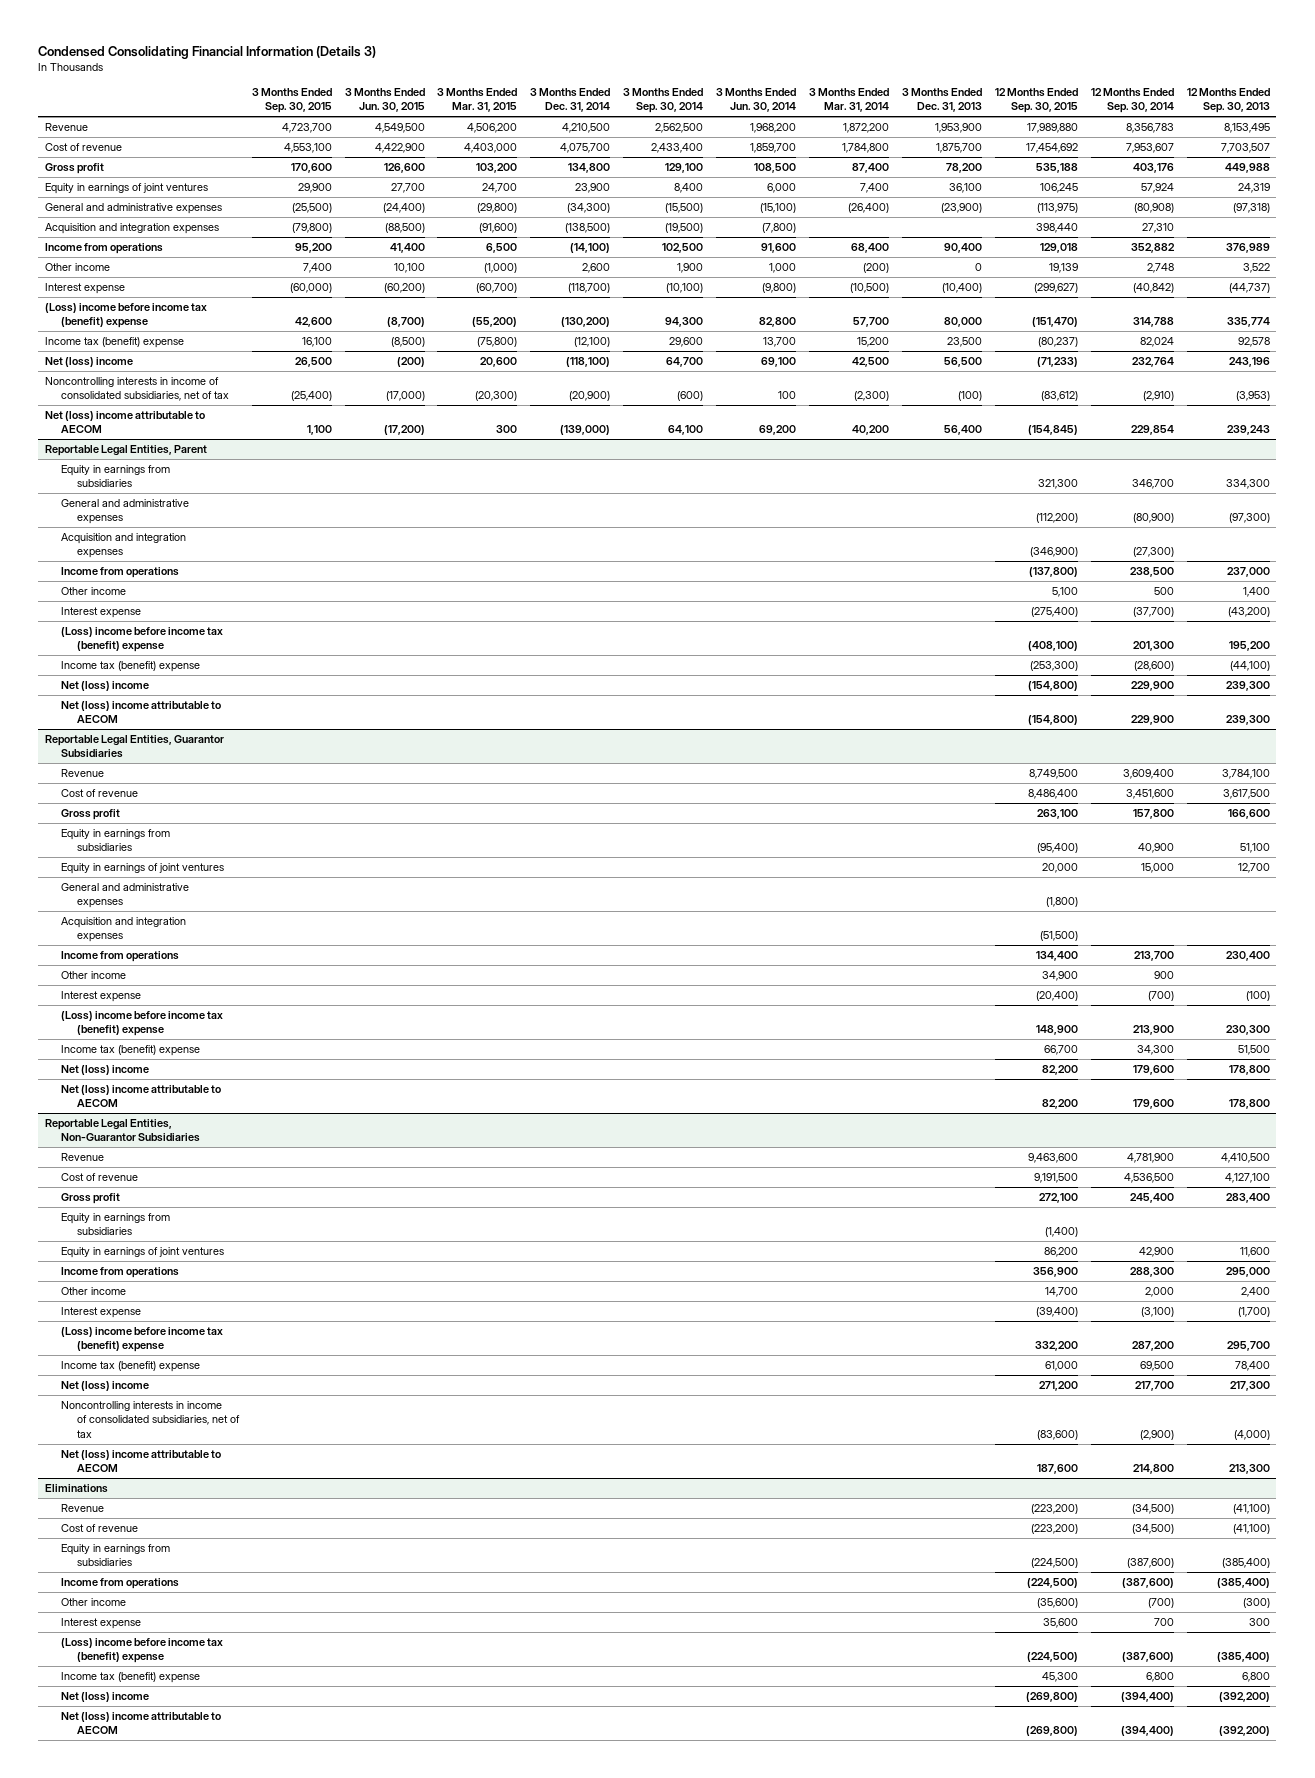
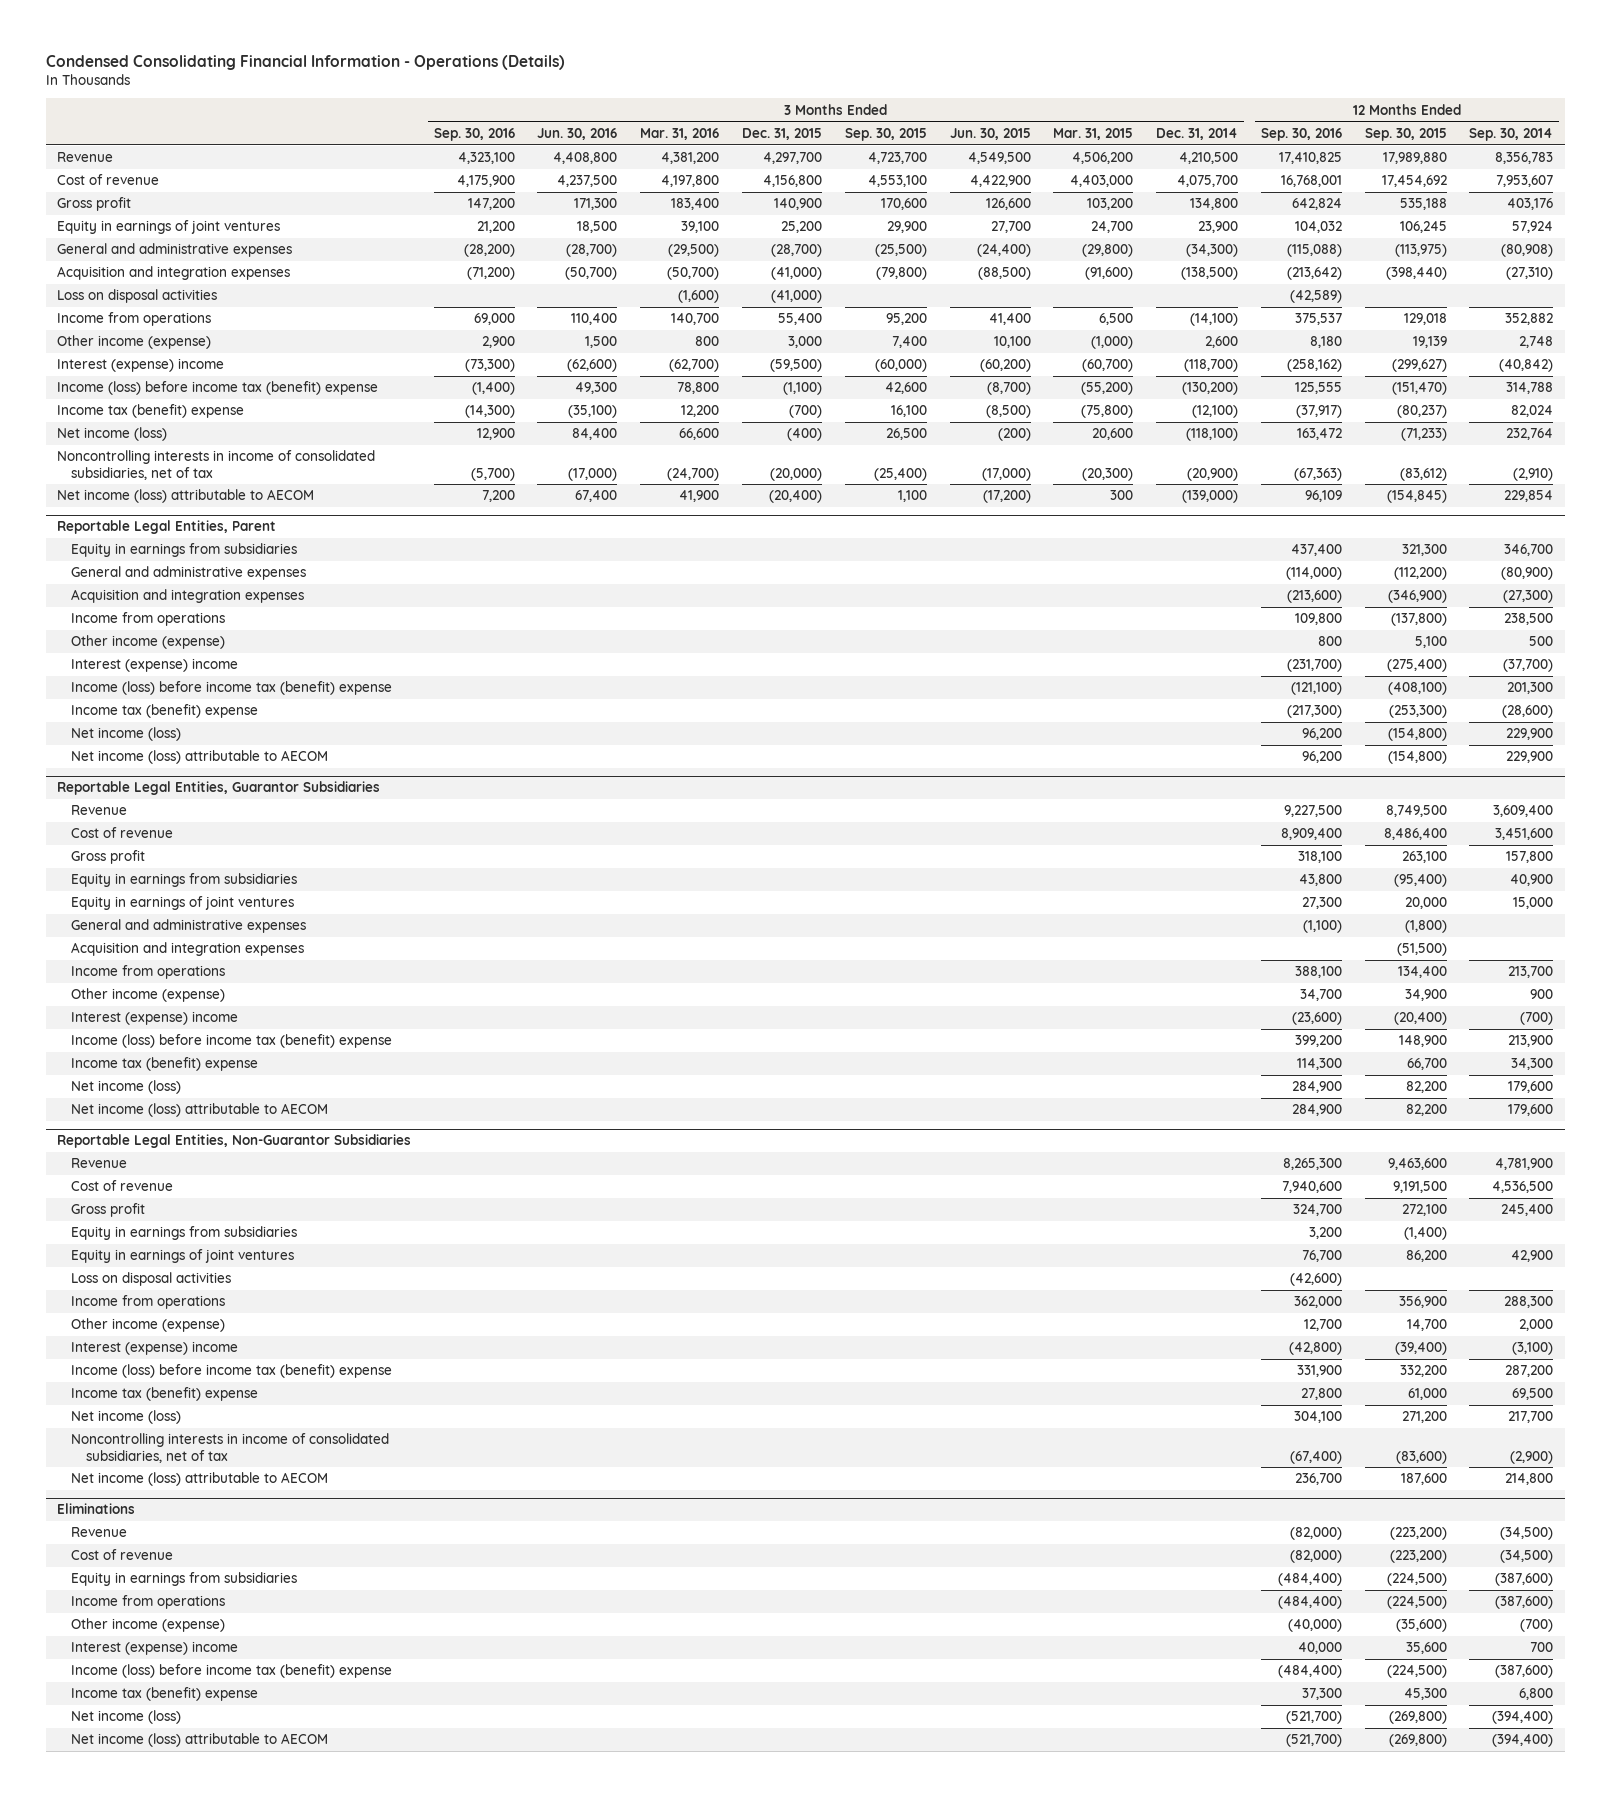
- Condensed Consolidating Financial Information (Details 3)
+ Condensed Consolidating Financial Information - Operations (Details)
- | 3 Months Ended Sep. 30, 2015 | 3 Months Ended Jun. 30, 2015 | 3 Months Ended Mar. 31, 2015 | 3 Months Ended Dec. 31, 2014 | 3 Months Ended Sep. 30, 2014 | 3 Months Ended Jun. 30, 2014 | 3 Months Ended Mar. 31, 2014 | 3 Months Ended Dec. 31, 2013 | 12 Months Ended Sep. 30, 2015 | 12 Months Ended Sep. 30, 2014 | 12 Months Ended Sep. 30, 2013
+ | 3 Months Ended Sep. 30, 2016 | 3 Months Ended Jun. 30, 2016 | 3 Months Ended Mar. 31, 2016 | 3 Months Ended Dec. 31, 2015 | 3 Months Ended Sep. 30, 2015 | 3 Months Ended Jun. 30, 2015 | 3 Months Ended Mar. 31, 2015 | 3 Months Ended Dec. 31, 2014 | 12 Months Ended Sep. 30, 2016 | 12 Months Ended Sep. 30, 2015 | 12 Months Ended Sep. 30, 2014
- Acquisition and integration expenses | (79,800) | (88,500) | (91,600) | (138,500) | (19,500) | (7,800) | | | 398,440 | 27,310 |
+ Acquisition and integration expenses | (71,200) | (50,700) | (50,700) | (41,000) | (79,800) | (88,500) | (91,600) | (138,500) | (213,642) | (398,440) | (27,310)
+ Loss on disposal activities | | | (1,600) | (41,000) | | | | | (42,589) | |
- Other income | 7,400 | 10,100 | (1,000) | 2,600 | 1,900 | 1,000 | (200) | 0 | 19,139 | 2,748 | 3,522
- Interest expense | (60,000) | (60,200) | (60,700) | (118,700) | (10,100) | (9,800) | (10,500) | (10,400) | (299,627) | (40,842) | (44,737)
- (Loss) income before income tax (benefit) expense | 42,600 | (8,700) | (55,200) | (130,200) | 94,300 | 82,800 | 57,700 | 80,000 | (151,470) | 314,788 | 335,774
+ Other income (expense) | 2,900 | 1,500 | 800 | 3,000 | 7,400 | 10,100 | (1,000) | 2,600 | 8,180 | 19,139 | 2,748
+ Interest (expense) income | (73,300) | (62,600) | (62,700) | (59,500) | (60,000) | (60,200) | (60,700) | (118,700) | (258,162) | (299,627) | (40,842)
+ Income (loss) before income tax (benefit) expense | (1,400) | 49,300 | 78,800 | (1,100) | 42,600 | (8,700) | (55,200) | (130,200) | 125,555 | (151,470) | 314,788
- Net (loss) income | 26,500 | (200) | 20,600 | (118,100) | 64,700 | 69,100 | 42,500 | 56,500 | (71,233) | 232,764 | 243,196
+ Net income (loss) | 12,900 | 84,400 | 66,600 | (400) | 26,500 | (200) | 20,600 | (118,100) | 163,472 | (71,233) | 232,764
- Net (loss) income attributable to AECOM | 1,100 | (17,200) | 300 | (139,000) | 64,100 | 69,200 | 40,200 | 56,400 | (154,845) | 229,854 | 239,243
+ Net income (loss) attributable to AECOM | 7,200 | 67,400 | 41,900 | (20,400) | 1,100 | (17,200) | 300 | (139,000) | 96,109 | (154,845) | 229,854
@ Reportable Legal Entities, Parent
- Other income | | | | | | | | | 5,100 | 500 | 1,400
- Interest expense | | | | | | | | | (275,400) | (37,700) | (43,200)
- (Loss) income before income tax (benefit) expense | | | | | | | | | (408,100) | 201,300 | 195,200
+ Other income (expense) | | | | | | | | | 800 | 5,100 | 500
+ Interest (expense) income | | | | | | | | | (231,700) | (275,400) | (37,700)
+ Income (loss) before income tax (benefit) expense | | | | | | | | | (121,100) | (408,100) | 201,300
- Net (loss) income | | | | | | | | | (154,800) | 229,900 | 239,300
- Net (loss) income attributable to AECOM | | | | | | | | | (154,800) | 229,900 | 239,300
+ Net income (loss) | | | | | | | | | 96,200 | (154,800) | 229,900
+ Net income (loss) attributable to AECOM | | | | | | | | | 96,200 | (154,800) | 229,900
@ Reportable Legal Entities, Guarantor Subsidiaries
- Other income | | | | | | | | | 34,900 | 900 |
- Interest expense | | | | | | | | | (20,400) | (700) | (100)
- (Loss) income before income tax (benefit) expense | | | | | | | | | 148,900 | 213,900 | 230,300
+ Other income (expense) | | | | | | | | | 34,700 | 34,900 | 900
+ Interest (expense) income | | | | | | | | | (23,600) | (20,400) | (700)
+ Income (loss) before income tax (benefit) expense | | | | | | | | | 399,200 | 148,900 | 213,900
- Net (loss) income | | | | | | | | | 82,200 | 179,600 | 178,800
- Net (loss) income attributable to AECOM | | | | | | | | | 82,200 | 179,600 | 178,800
+ Net income (loss) | | | | | | | | | 284,900 | 82,200 | 179,600
+ Net income (loss) attributable to AECOM | | | | | | | | | 284,900 | 82,200 | 179,600
@ Reportable Legal Entities, Non-Guarantor Subsidiaries
+ Loss on disposal activities | | | | | | | | | (42,600) | |
- Other income | | | | | | | | | 14,700 | 2,000 | 2,400
- Interest expense | | | | | | | | | (39,400) | (3,100) | (1,700)
- (Loss) income before income tax (benefit) expense | | | | | | | | | 332,200 | 287,200 | 295,700
+ Other income (expense) | | | | | | | | | 12,700 | 14,700 | 2,000
+ Interest (expense) income | | | | | | | | | (42,800) | (39,400) | (3,100)
+ Income (loss) before income tax (benefit) expense | | | | | | | | | 331,900 | 332,200 | 287,200
- Net (loss) income | | | | | | | | | 271,200 | 217,700 | 217,300
+ Net income (loss) | | | | | | | | | 304,100 | 271,200 | 217,700
- Net (loss) income attributable to AECOM | | | | | | | | | 187,600 | 214,800 | 213,300
+ Net income (loss) attributable to AECOM | | | | | | | | | 236,700 | 187,600 | 214,800
@ Eliminations
- Other income | | | | | | | | | (35,600) | (700) | (300)
- Interest expense | | | | | | | | | 35,600 | 700 | 300
- (Loss) income before income tax (benefit) expense | | | | | | | | | (224,500) | (387,600) | (385,400)
+ Other income (expense) | | | | | | | | | (40,000) | (35,600) | (700)
+ Interest (expense) income | | | | | | | | | 40,000 | 35,600 | 700
+ Income (loss) before income tax (benefit) expense | | | | | | | | | (484,400) | (224,500) | (387,600)
- Net (loss) income | | | | | | | | | (269,800) | (394,400) | (392,200)
- Net (loss) income attributable to AECOM | | | | | | | | | (269,800) | (394,400) | (392,200)
+ Net income (loss) | | | | | | | | | (521,700) | (269,800) | (394,400)
+ Net income (loss) attributable to AECOM | | | | | | | | | (521,700) | (269,800) | (394,400)

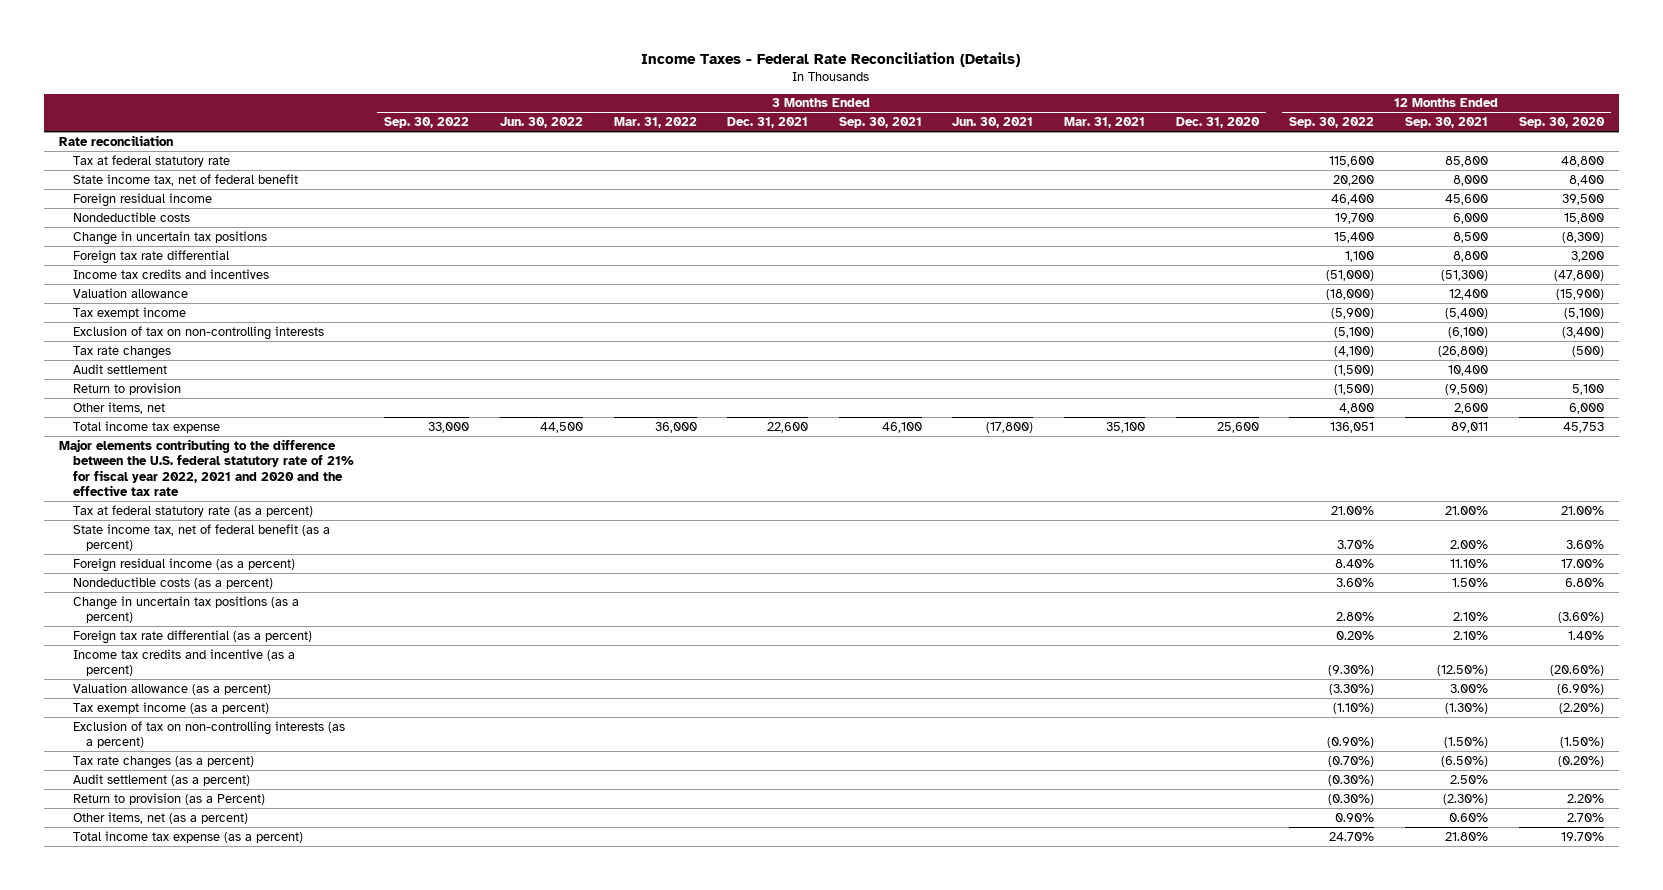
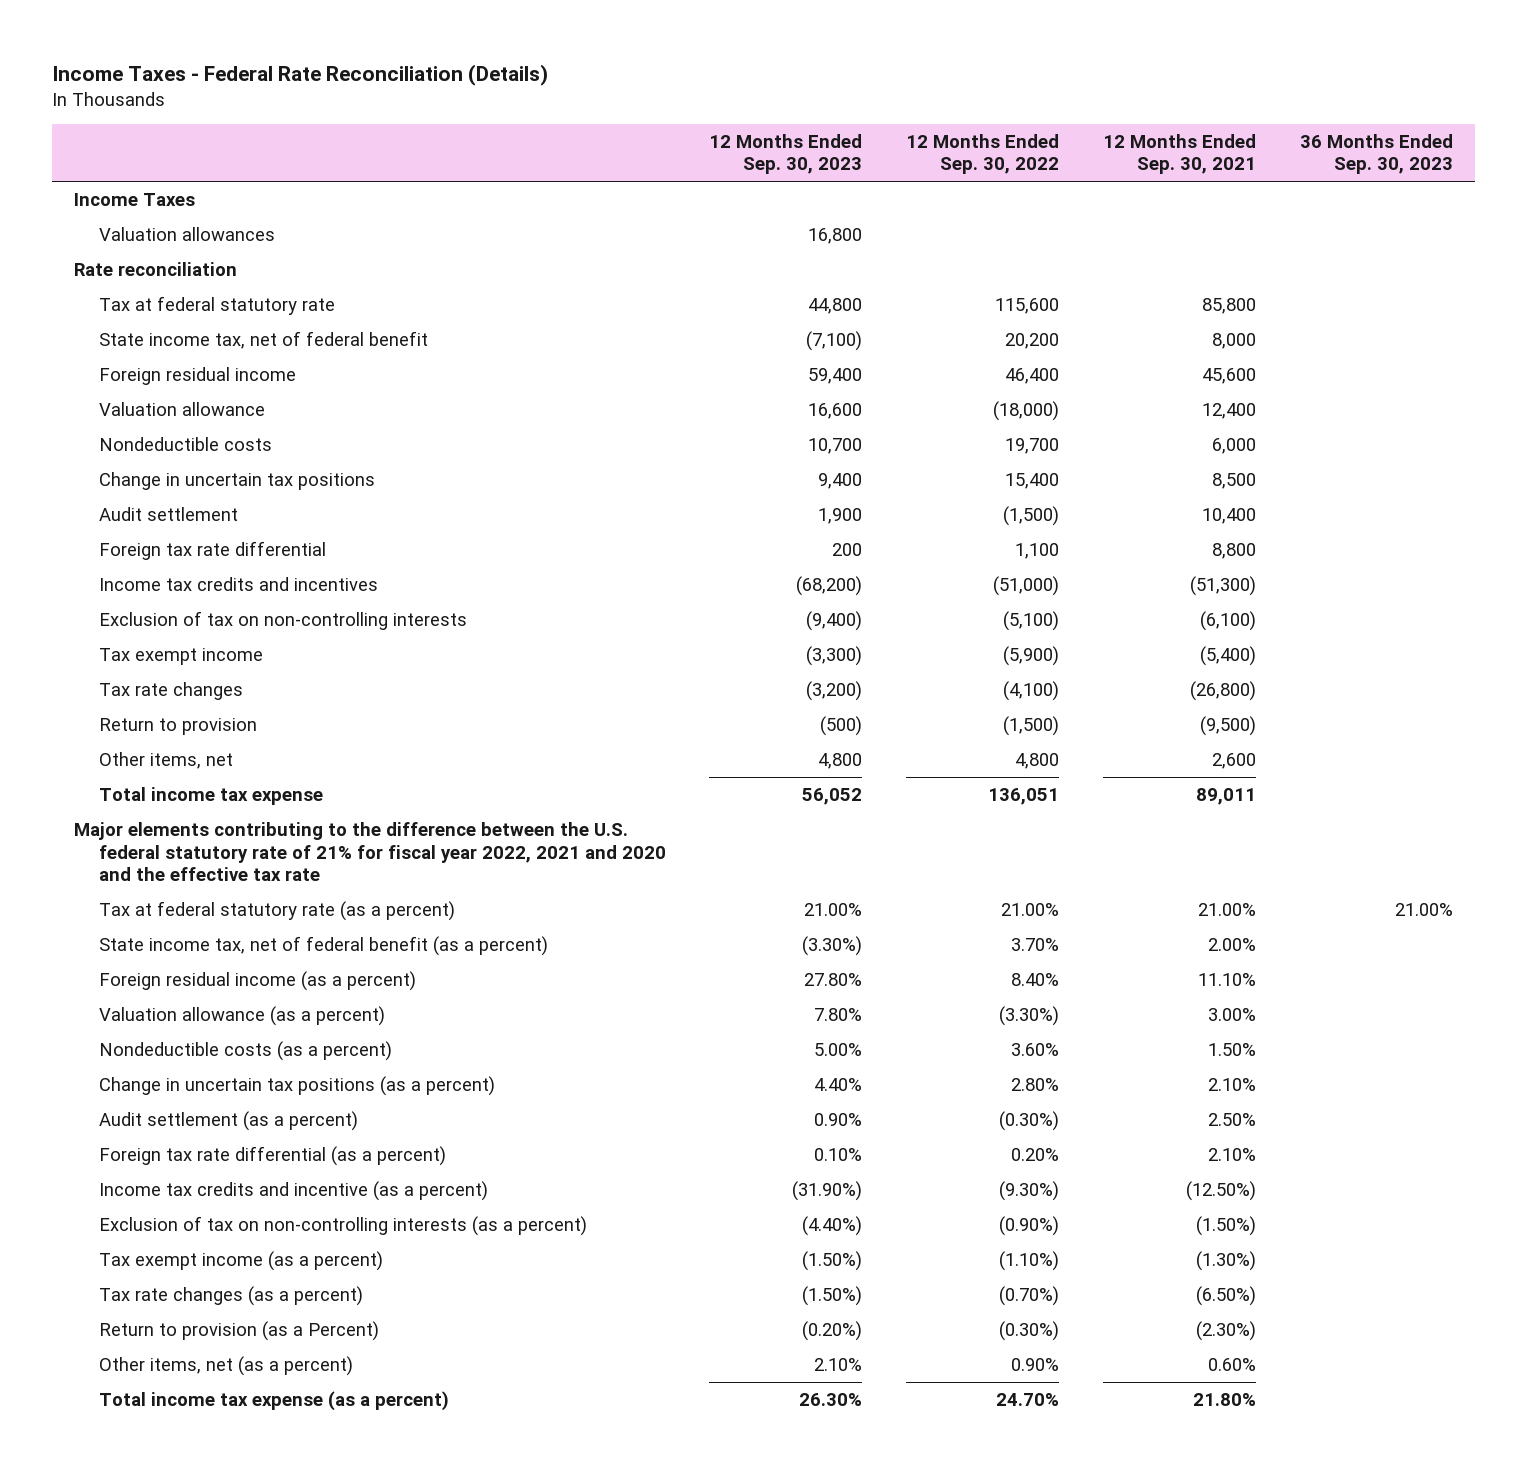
- | 3 Months Ended Sep. 30, 2022 | 3 Months Ended Jun. 30, 2022 | 3 Months Ended Mar. 31, 2022 | 3 Months Ended Dec. 31, 2021 | 3 Months Ended Sep. 30, 2021 | 3 Months Ended Jun. 30, 2021 | 3 Months Ended Mar. 31, 2021 | 3 Months Ended Dec. 31, 2020 | 12 Months Ended Sep. 30, 2022 | 12 Months Ended Sep. 30, 2021 | 12 Months Ended Sep. 30, 2020
+ | 12 Months Ended Sep. 30, 2023 | 12 Months Ended Sep. 30, 2022 | 12 Months Ended Sep. 30, 2021 | 36 Months Ended Sep. 30, 2023
+ Income Taxes
+ Valuation allowances | 16,800 | | |
moved up: Valuation allowance | 16,600 | (18,000) | 12,400 |
moved up: Audit settlement | 1,900 | (1,500) | 10,400 |
moved down: Tax exempt income | (3,300) | (5,900) | (5,400) |
moved up: Valuation allowance (as a percent) | 7.80% | (3.30%) | 3.00% |
moved up: Audit settlement (as a percent) | 0.90% | (0.30%) | 2.50% |
moved down: Tax exempt income (as a percent) | (1.50%) | (1.10%) | (1.30%) |

